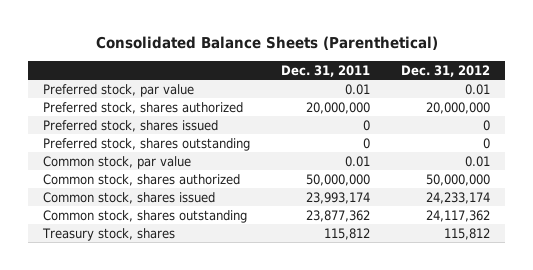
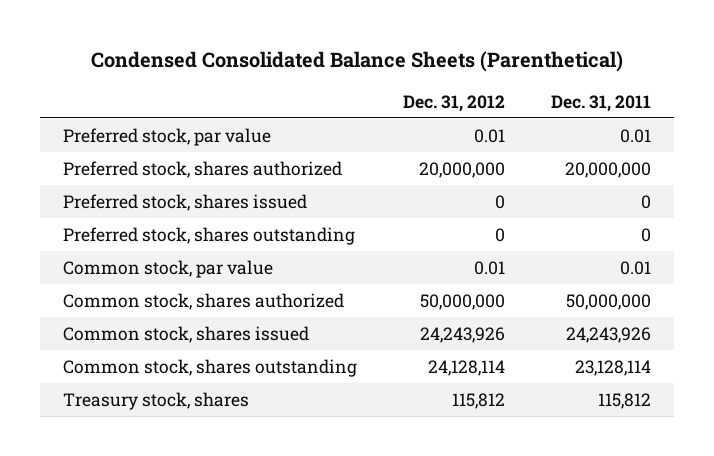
- Consolidated Balance Sheets (Parenthetical)
+ Condensed Consolidated Balance Sheets (Parenthetical)
- | Dec. 31, 2011 | Dec. 31, 2012
+ | Dec. 31, 2012 | Dec. 31, 2011
- Common stock, shares issued | 23,993,174 | 24,233,174
- Common stock, shares outstanding | 23,877,362 | 24,117,362
+ Common stock, shares issued | 24,243,926 | 24,243,926
+ Common stock, shares outstanding | 24,128,114 | 23,128,114

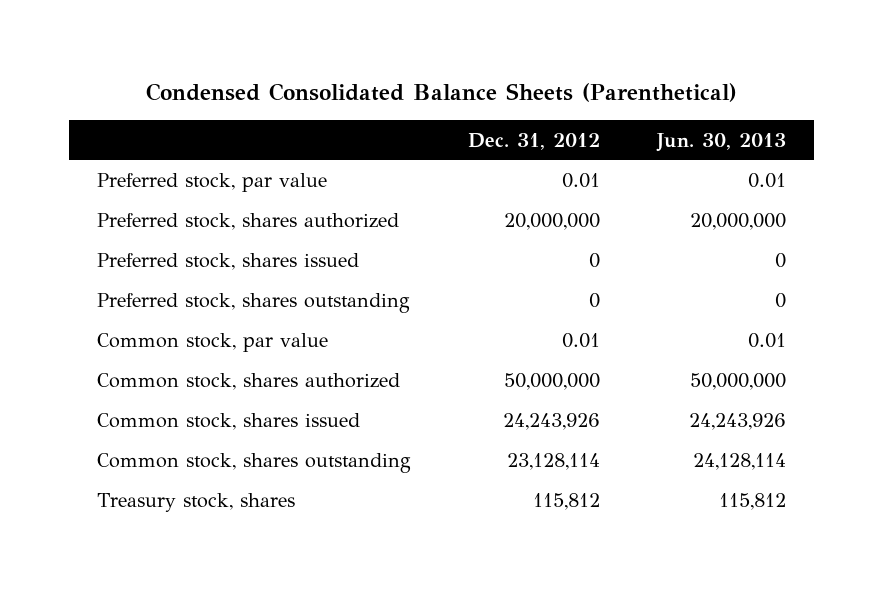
- | Dec. 31, 2012 | Dec. 31, 2011
+ | Dec. 31, 2012 | Jun. 30, 2013
- Common stock, shares outstanding | 24,128,114 | 23,128,114
+ Common stock, shares outstanding | 23,128,114 | 24,128,114

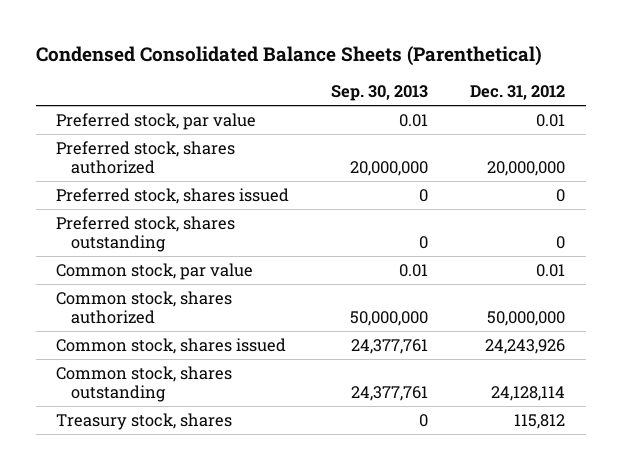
- | Dec. 31, 2012 | Jun. 30, 2013
+ | Sep. 30, 2013 | Dec. 31, 2012
- Common stock, shares outstanding | 23,128,114 | 24,128,114
+ Common stock, shares outstanding | 24,377,761 | 24,128,114

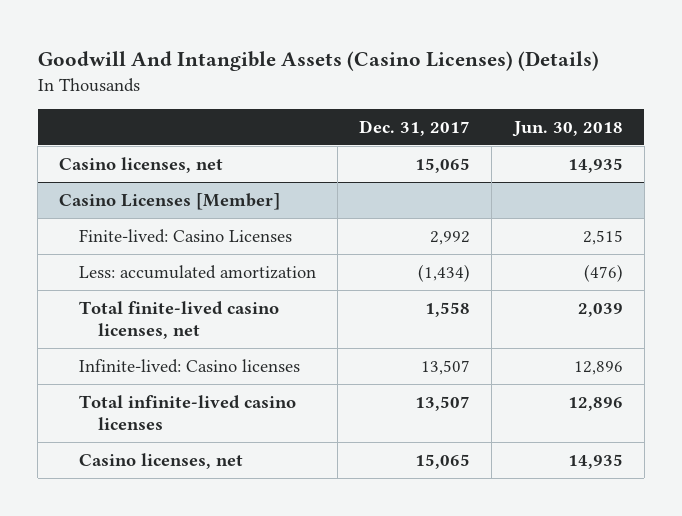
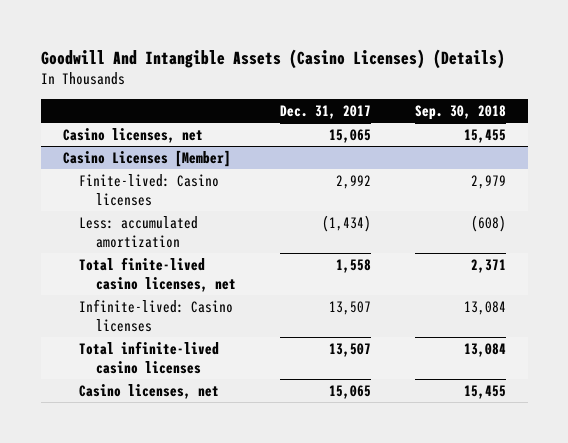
- | Dec. 31, 2017 | Jun. 30, 2018
+ | Dec. 31, 2017 | Sep. 30, 2018
@ Casino Licenses [Member]
- Finite-lived: Casino Licenses | 2,992 | 2,515
+ Finite-lived: Casino licenses | 2,992 | 2,979

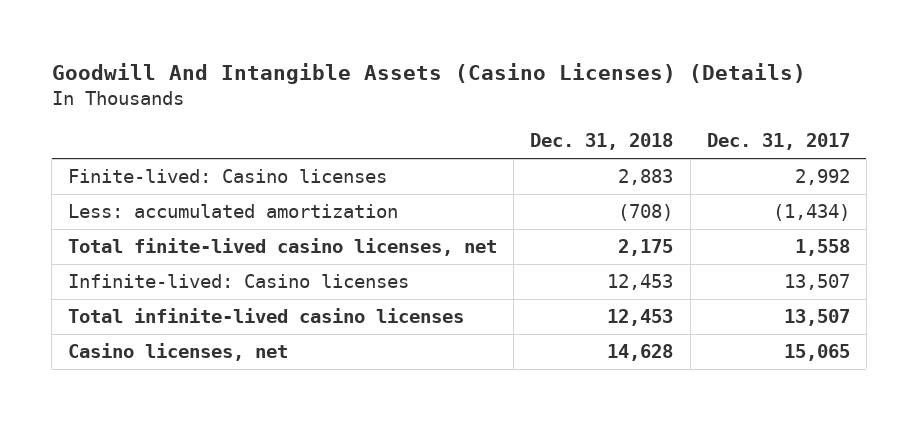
- | Dec. 31, 2017 | Sep. 30, 2018
+ | Dec. 31, 2018 | Dec. 31, 2017
- Casino licenses, net | 15,065 | 15,455
- Casino Licenses [Member]

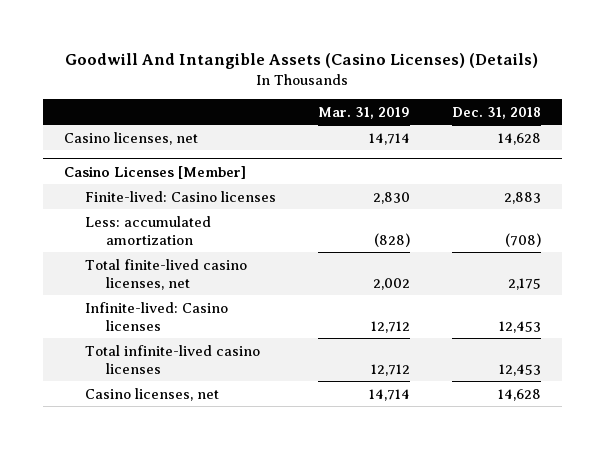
- | Dec. 31, 2018 | Dec. 31, 2017
+ | Mar. 31, 2019 | Dec. 31, 2018
+ Casino licenses, net | 14,714 | 14,628
+ Casino Licenses [Member]

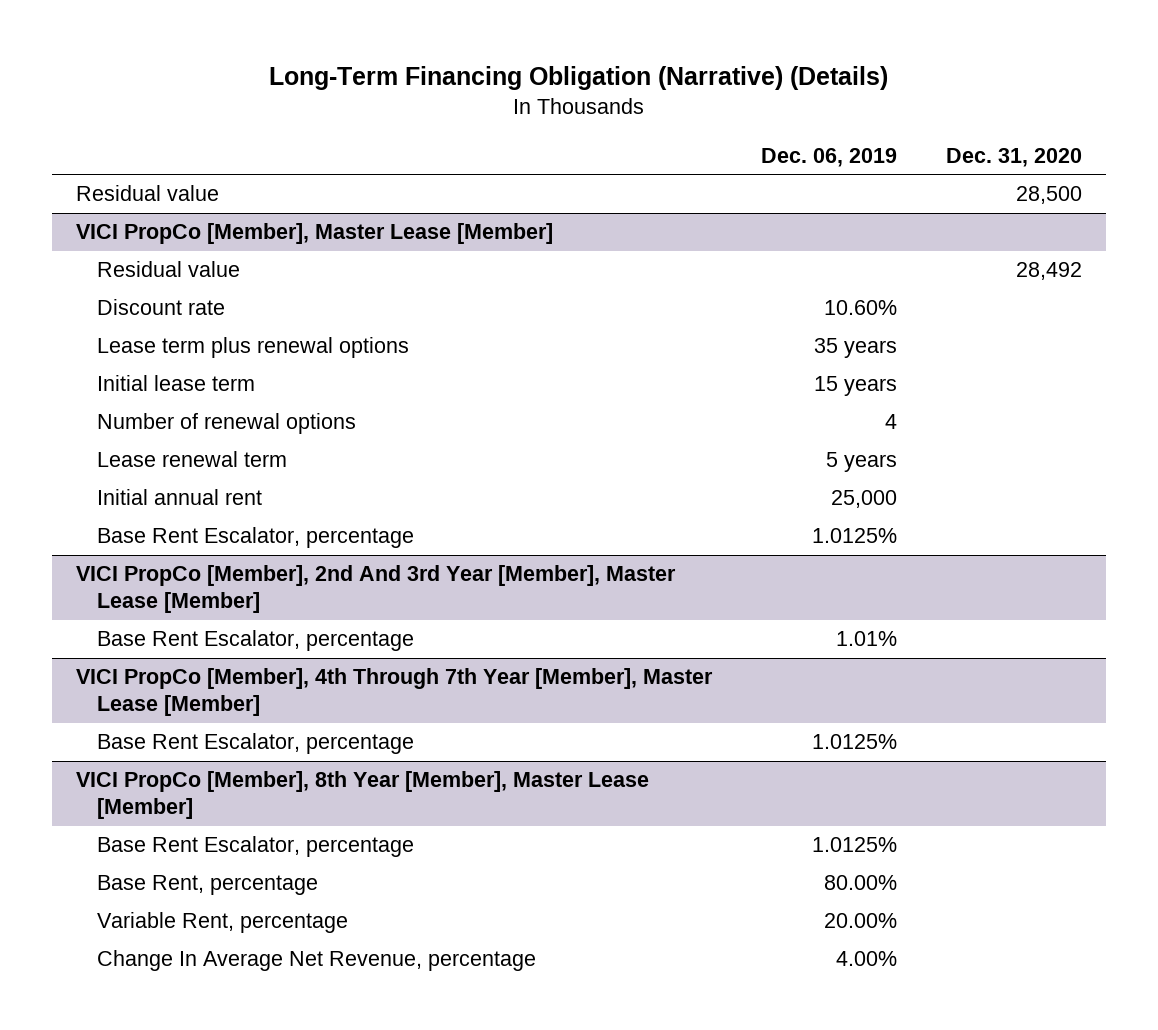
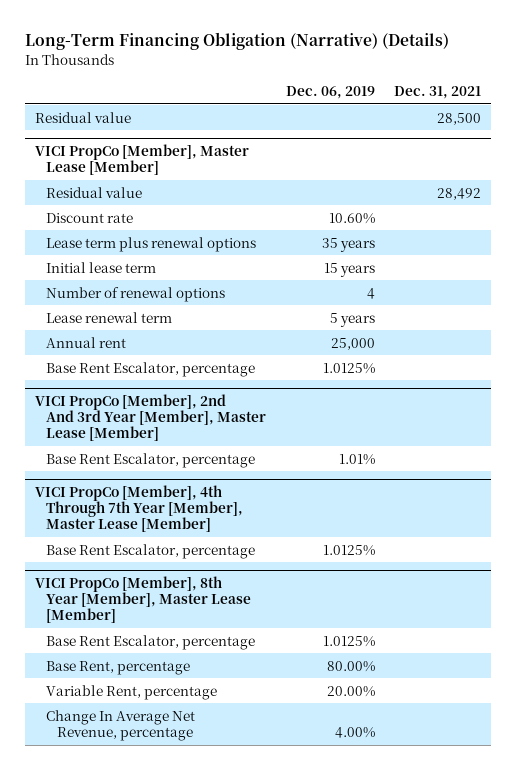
- | Dec. 06, 2019 | Dec. 31, 2020
+ | Dec. 06, 2019 | Dec. 31, 2021
@ VICI PropCo [Member], Master Lease [Member]
- Initial annual rent | 25,000 |
+ Annual rent | 25,000 |

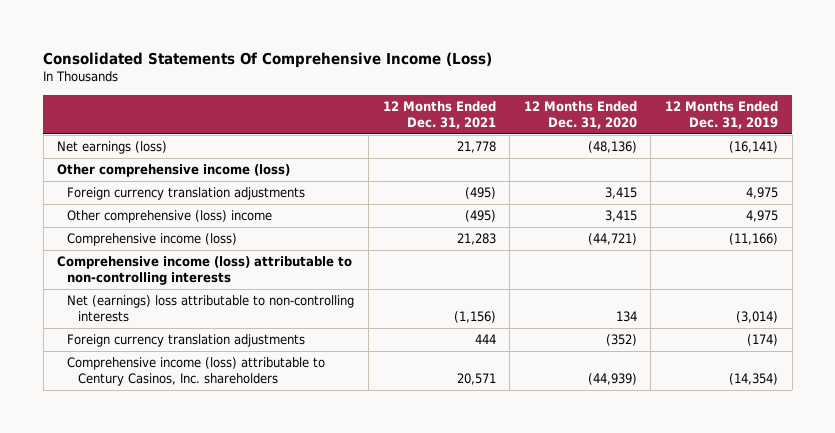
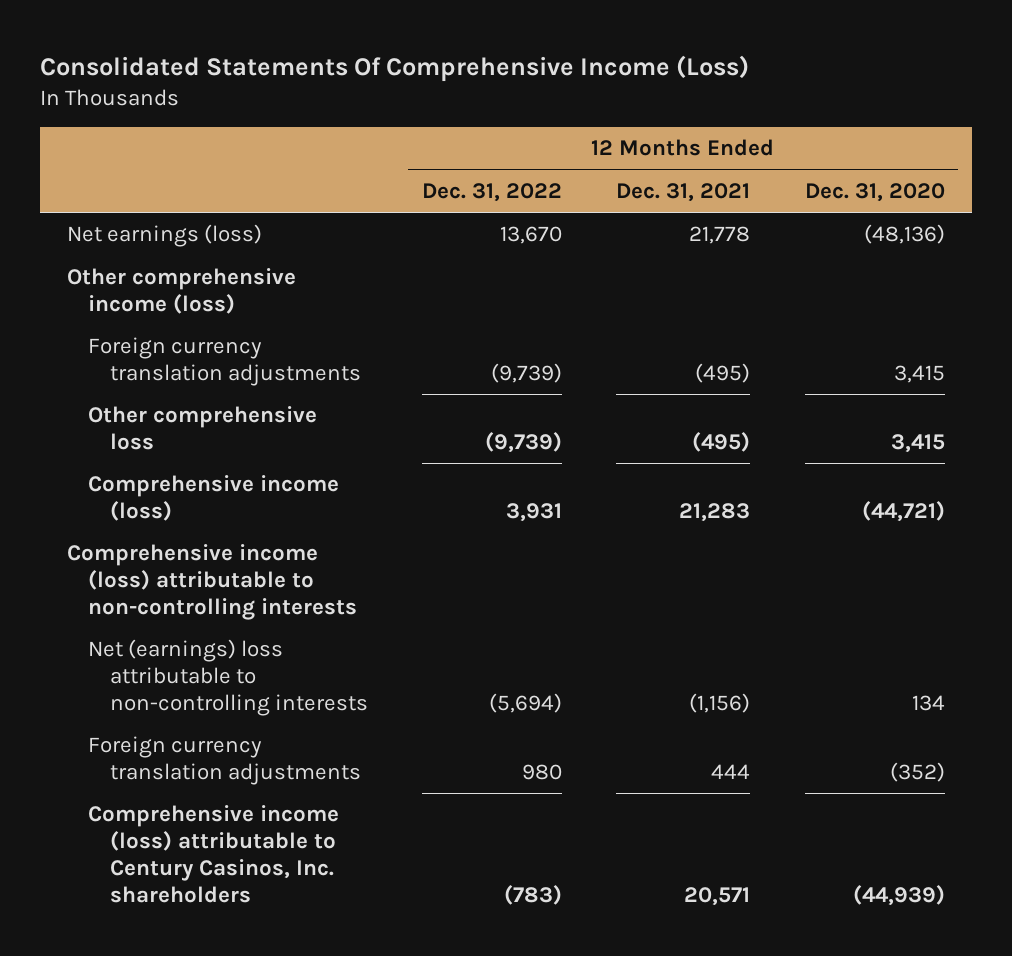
- | 12 Months Ended Dec. 31, 2021 | 12 Months Ended Dec. 31, 2020 | 12 Months Ended Dec. 31, 2019
+ | 12 Months Ended Dec. 31, 2022 | 12 Months Ended Dec. 31, 2021 | 12 Months Ended Dec. 31, 2020
- Other comprehensive (loss) income | (495) | 3,415 | 4,975
+ Other comprehensive loss | (9,739) | (495) | 3,415

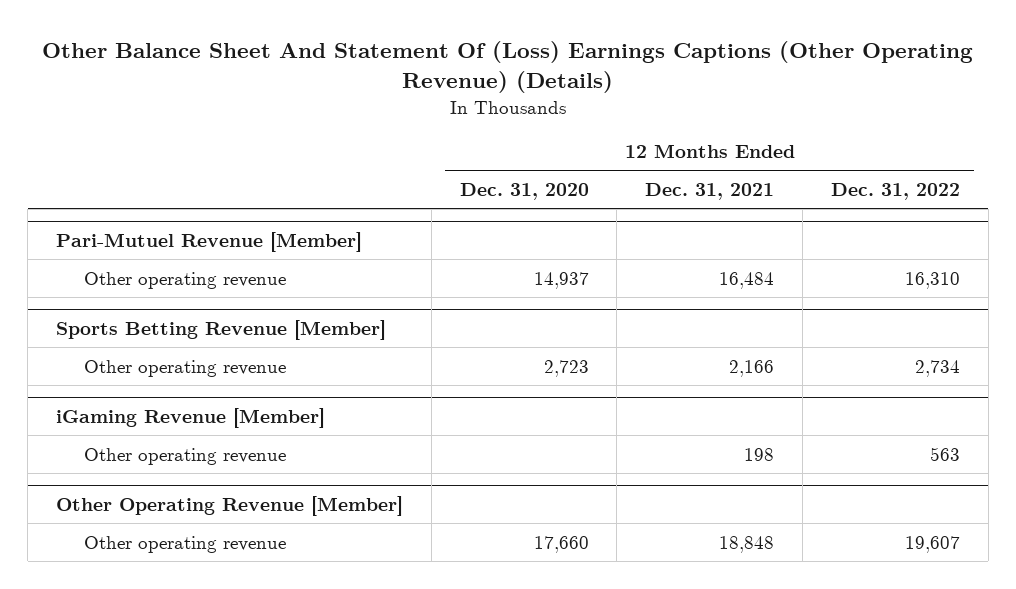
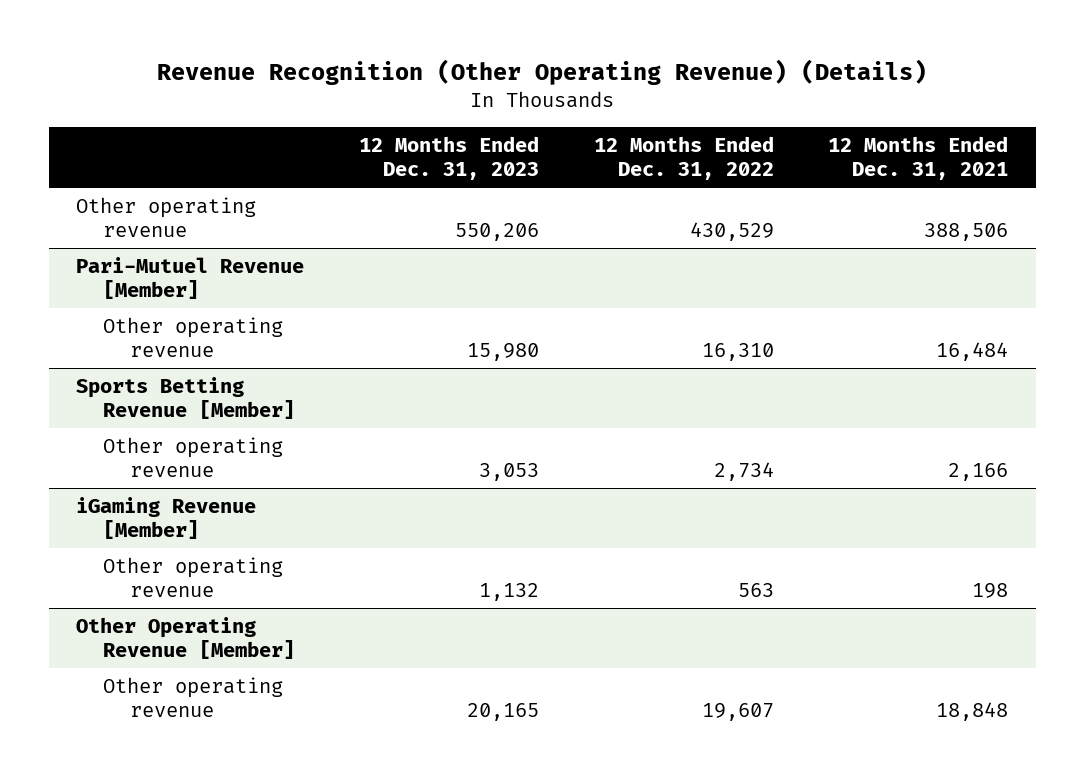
- Other Balance Sheet And Statement Of (Loss) Earnings Captions (Other Operating Revenue) (Details)
+ Revenue Recognition (Other Operating Revenue) (Details)
- | 12 Months Ended Dec. 31, 2020 | 12 Months Ended Dec. 31, 2021 | 12 Months Ended Dec. 31, 2022
+ | 12 Months Ended Dec. 31, 2023 | 12 Months Ended Dec. 31, 2022 | 12 Months Ended Dec. 31, 2021
+ Other operating revenue | 550,206 | 430,529 | 388,506

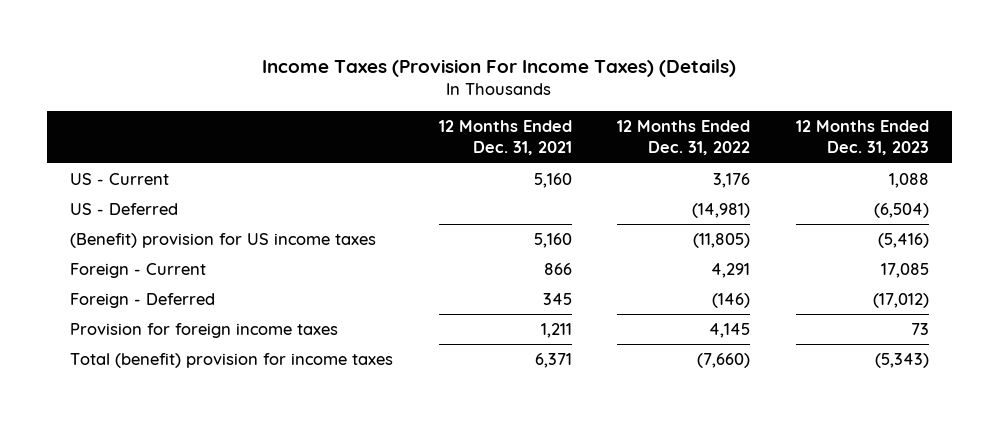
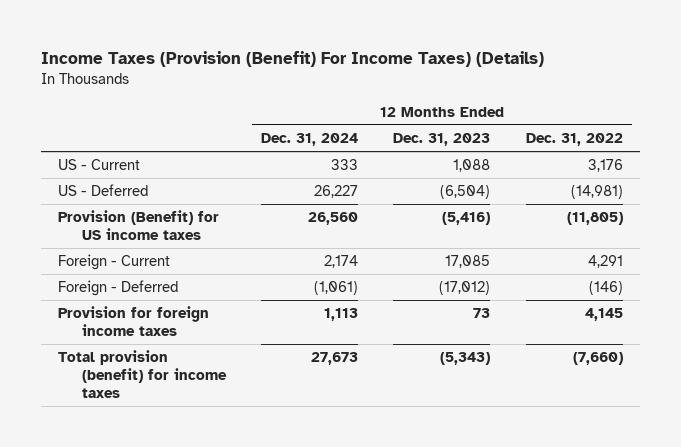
- Income Taxes (Provision For Income Taxes) (Details)
+ Income Taxes (Provision (Benefit) For Income Taxes) (Details)
- | 12 Months Ended Dec. 31, 2021 | 12 Months Ended Dec. 31, 2022 | 12 Months Ended Dec. 31, 2023
+ | 12 Months Ended Dec. 31, 2024 | 12 Months Ended Dec. 31, 2023 | 12 Months Ended Dec. 31, 2022
- (Benefit) provision for US income taxes | 5,160 | (11,805) | (5,416)
+ Provision (Benefit) for US income taxes | 26,560 | (5,416) | (11,805)
- Total (benefit) provision for income taxes | 6,371 | (7,660) | (5,343)
+ Total provision (benefit) for income taxes | 27,673 | (5,343) | (7,660)

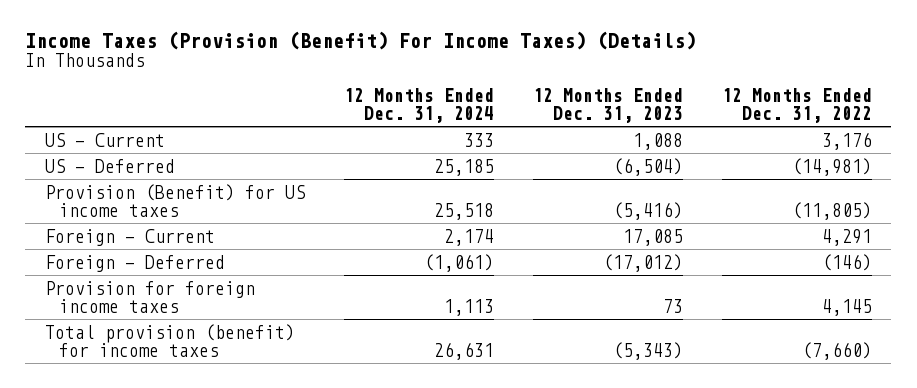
- US - Deferred | 26,227 | (6,504) | (14,981)
- Provision (Benefit) for US income taxes | 26,560 | (5,416) | (11,805)
+ US - Deferred | 25,185 | (6,504) | (14,981)
+ Provision (Benefit) for US income taxes | 25,518 | (5,416) | (11,805)
- Total provision (benefit) for income taxes | 27,673 | (5,343) | (7,660)
+ Total provision (benefit) for income taxes | 26,631 | (5,343) | (7,660)

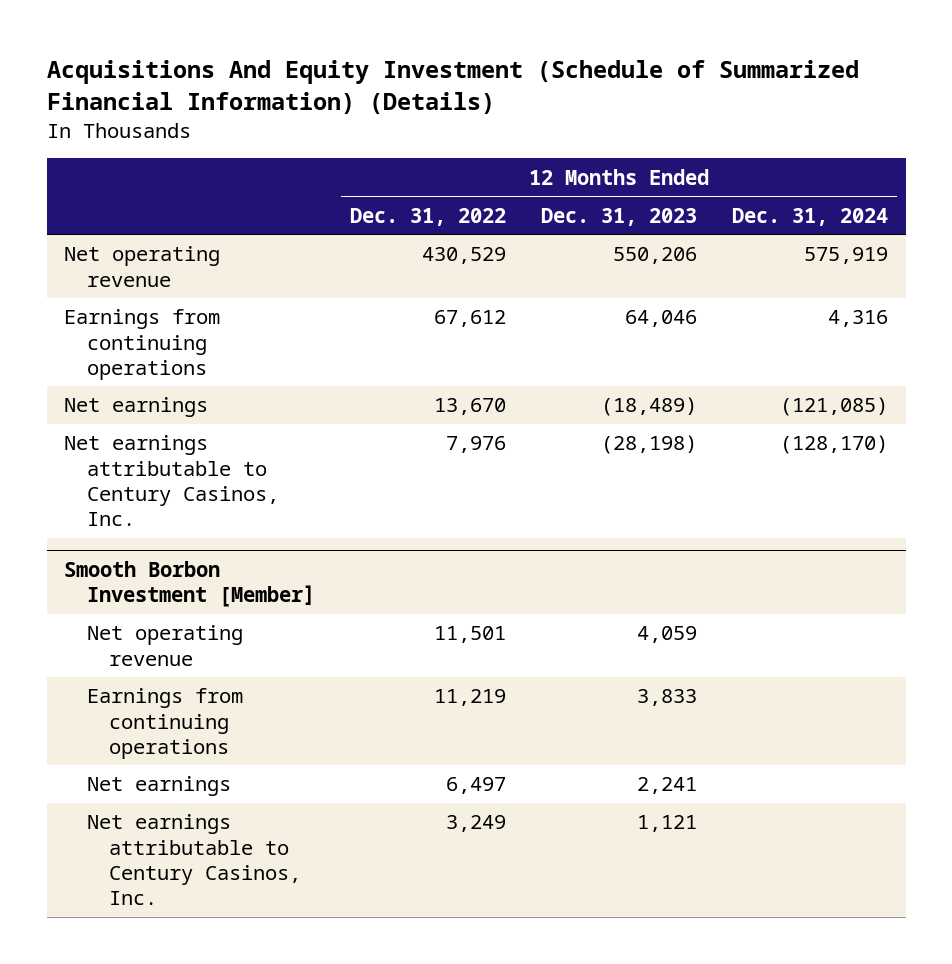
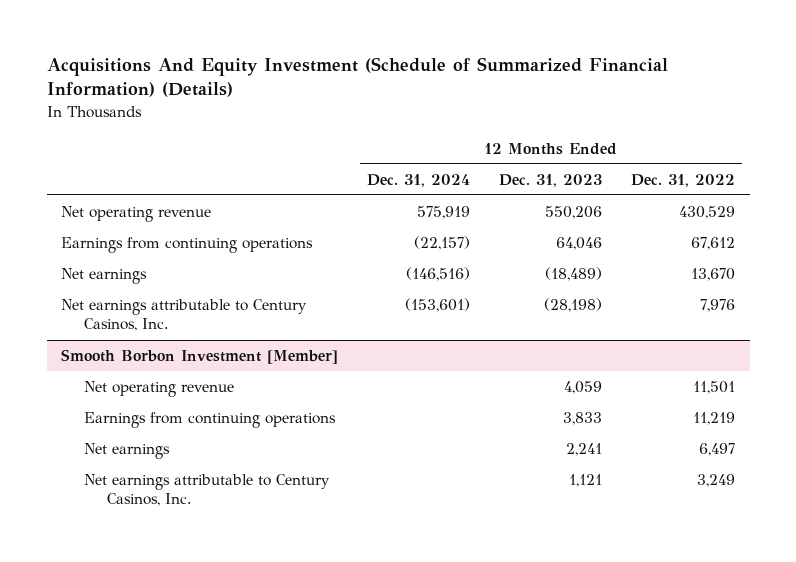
- | 12 Months Ended Dec. 31, 2022 | 12 Months Ended Dec. 31, 2023 | 12 Months Ended Dec. 31, 2024
+ | 12 Months Ended Dec. 31, 2024 | 12 Months Ended Dec. 31, 2023 | 12 Months Ended Dec. 31, 2022
- Earnings from continuing operations | 67,612 | 64,046 | 4,316
- Net earnings | 13,670 | (18,489) | (121,085)
- Net earnings attributable to Century Casinos, Inc. | 7,976 | (28,198) | (128,170)
+ Earnings from continuing operations | (22,157) | 64,046 | 67,612
+ Net earnings | (146,516) | (18,489) | 13,670
+ Net earnings attributable to Century Casinos, Inc. | (153,601) | (28,198) | 7,976

